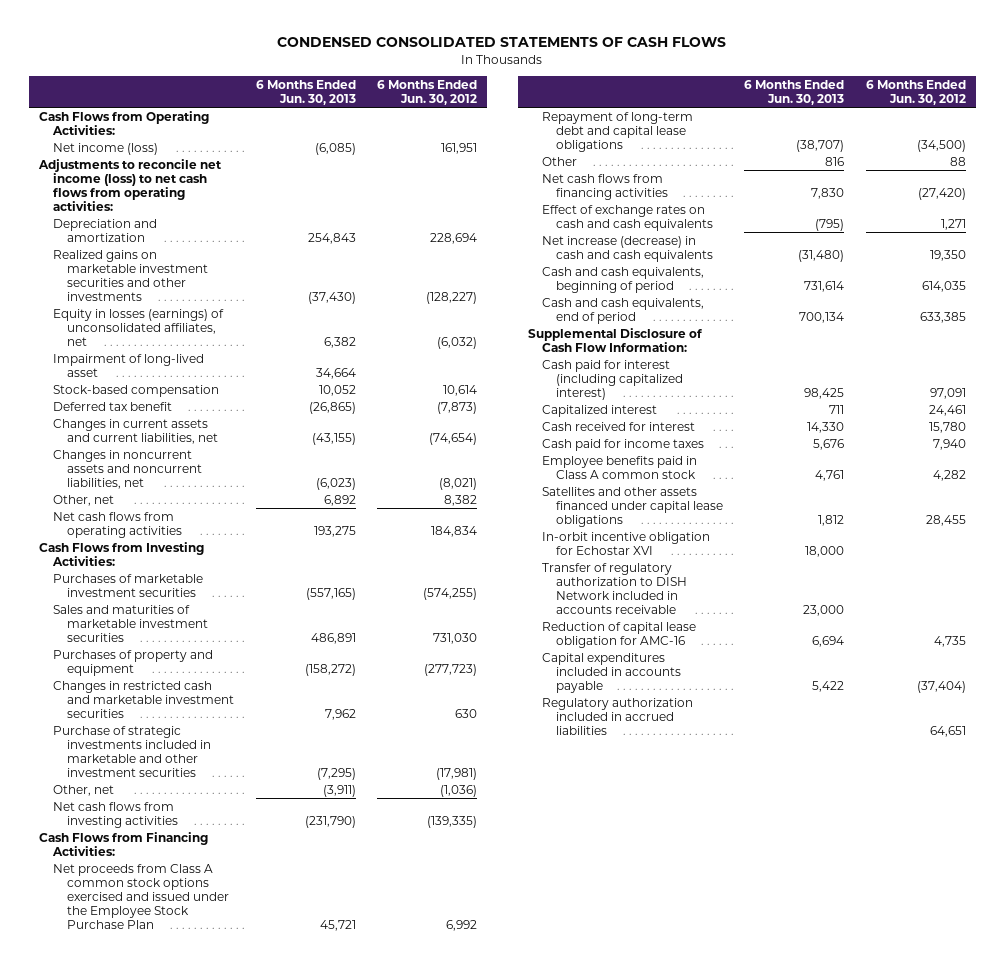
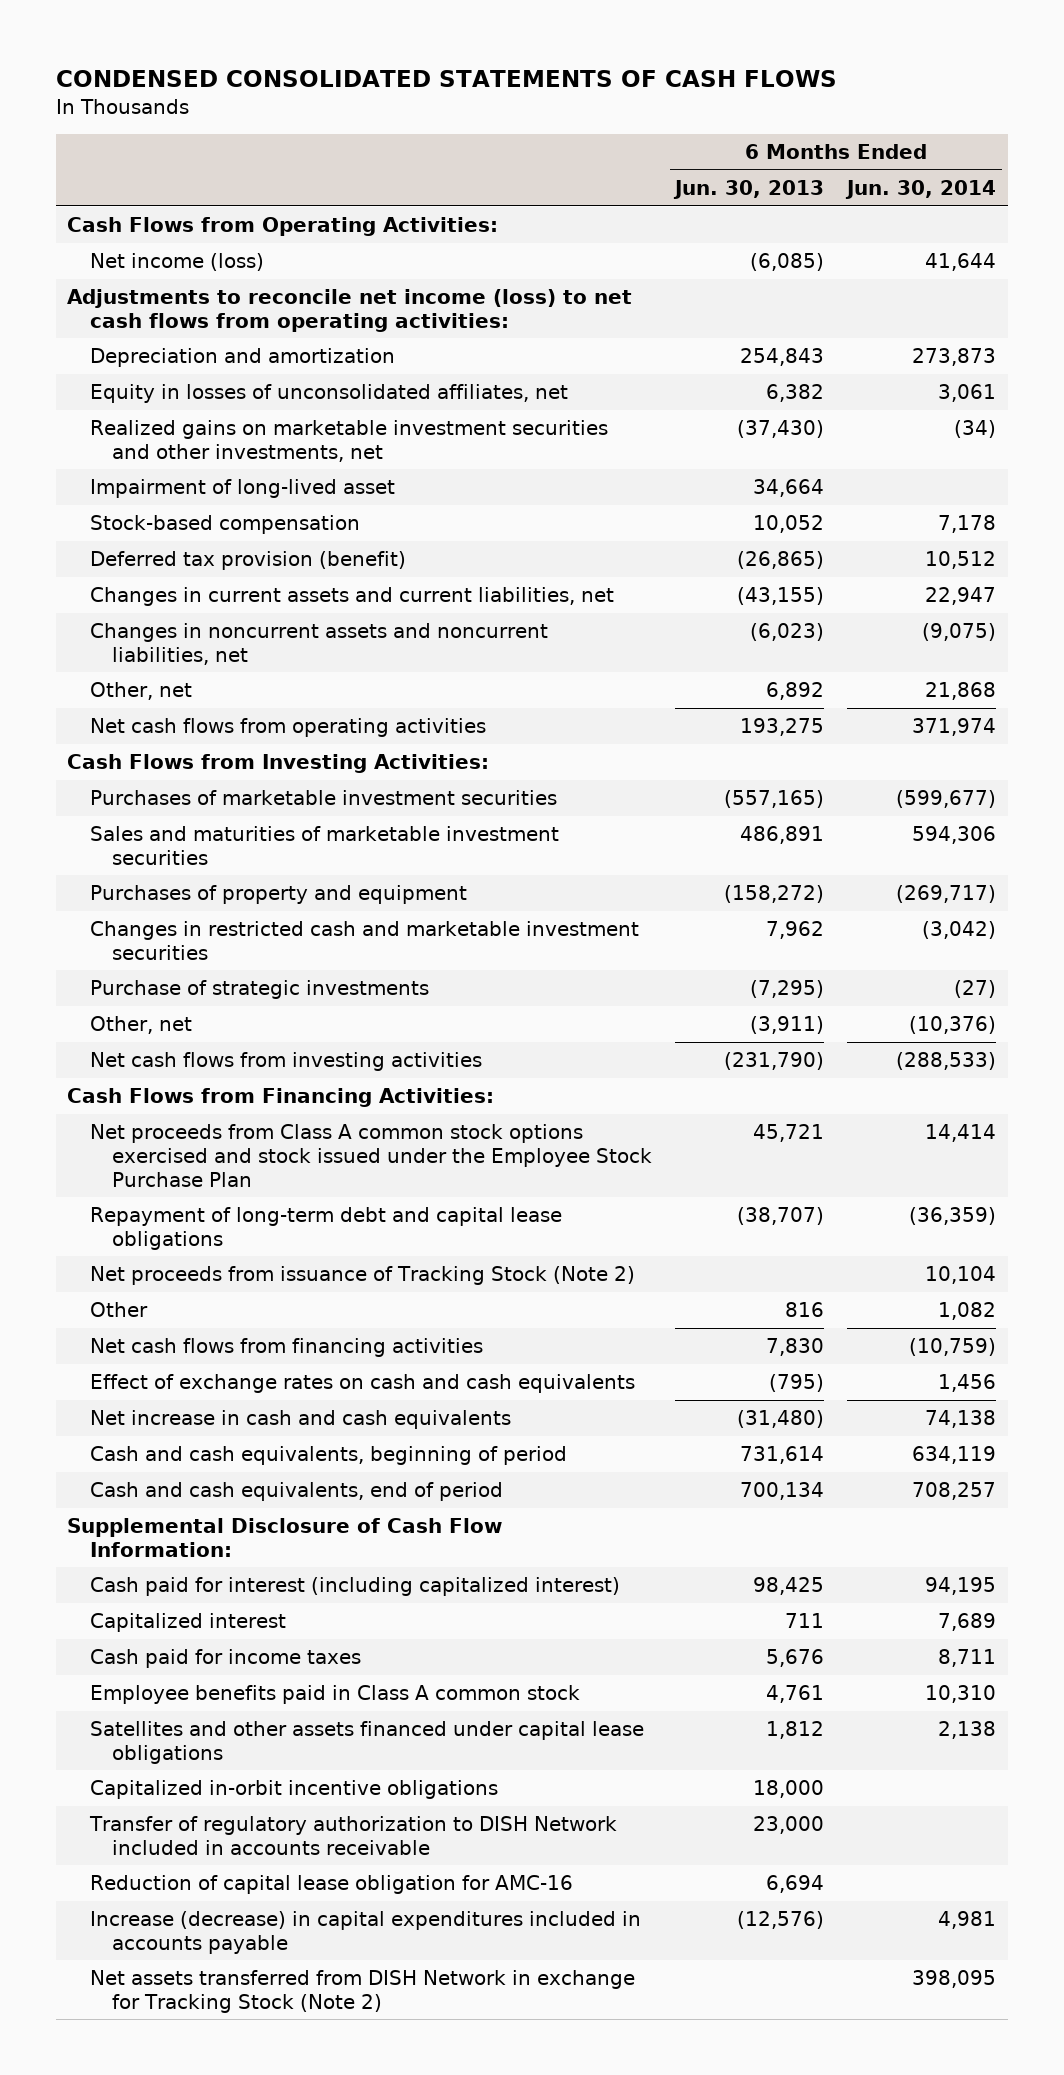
- | 6 Months Ended Jun. 30, 2013 | 6 Months Ended Jun. 30, 2012
+ | 6 Months Ended Jun. 30, 2013 | 6 Months Ended Jun. 30, 2014
- Realized gains on marketable investment securities and other investments | (37,430) | (128,227)
- Equity in losses (earnings) of unconsolidated affiliates, net | 6,382 | (6,032)
+ Equity in losses of unconsolidated affiliates, net | 6,382 | 3,061
+ Realized gains on marketable investment securities and other investments, net | (37,430) | (34)
- Deferred tax benefit | (26,865) | (7,873)
+ Deferred tax provision (benefit) | (26,865) | 10,512
- Purchase of strategic investments included in marketable and other investment securities | (7,295) | (17,981)
+ Purchase of strategic investments | (7,295) | (27)
- Net proceeds from Class A common stock options exercised and issued under the Employee Stock Purchase Plan | 45,721 | 6,992
+ Net proceeds from Class A common stock options exercised and stock issued under the Employee Stock Purchase Plan | 45,721 | 14,414
+ Net proceeds from issuance of Tracking Stock (Note 2) | | 10,104
- Net increase (decrease) in cash and cash equivalents | (31,480) | 19,350
+ Net increase in cash and cash equivalents | (31,480) | 74,138
- Cash received for interest | 14,330 | 15,780
- In-orbit incentive obligation for Echostar XVI | 18,000 |
+ Capitalized in-orbit incentive obligations | 18,000 |
- Capital expenditures included in accounts payable | 5,422 | (37,404)
- Regulatory authorization included in accrued liabilities | | 64,651
+ Increase (decrease) in capital expenditures included in accounts payable | (12,576) | 4,981
+ Net assets transferred from DISH Network in exchange for Tracking Stock (Note 2) | | 398,095

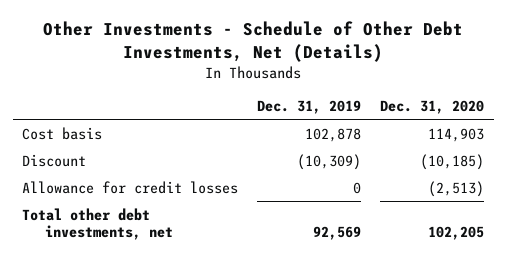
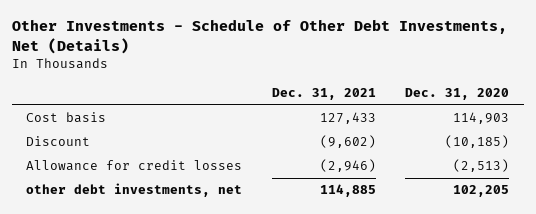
- | Dec. 31, 2019 | Dec. 31, 2020
+ | Dec. 31, 2021 | Dec. 31, 2020
- Total other debt investments, net | 92,569 | 102,205
+ other debt investments, net | 114,885 | 102,205

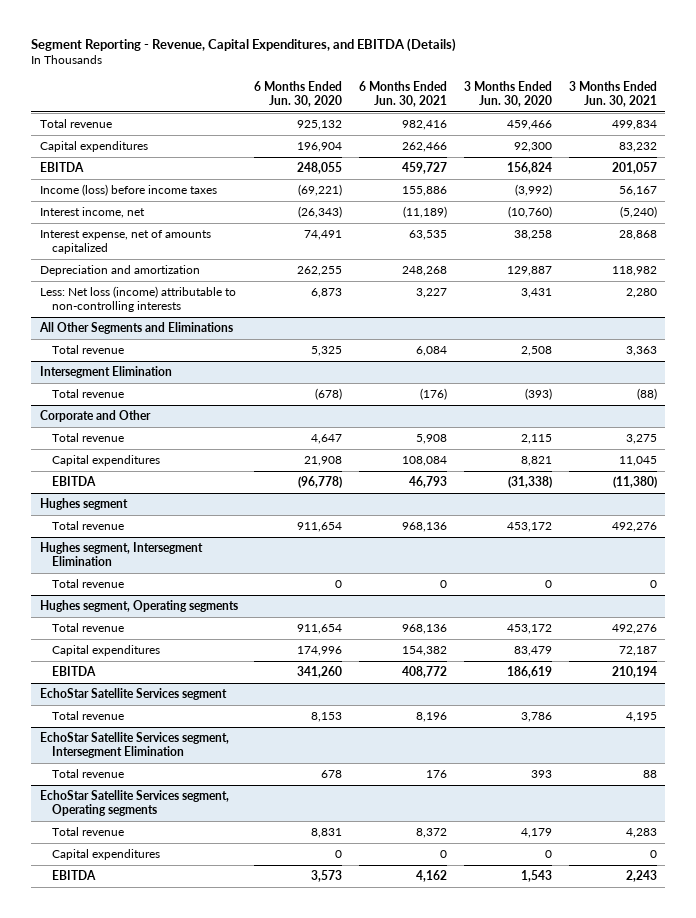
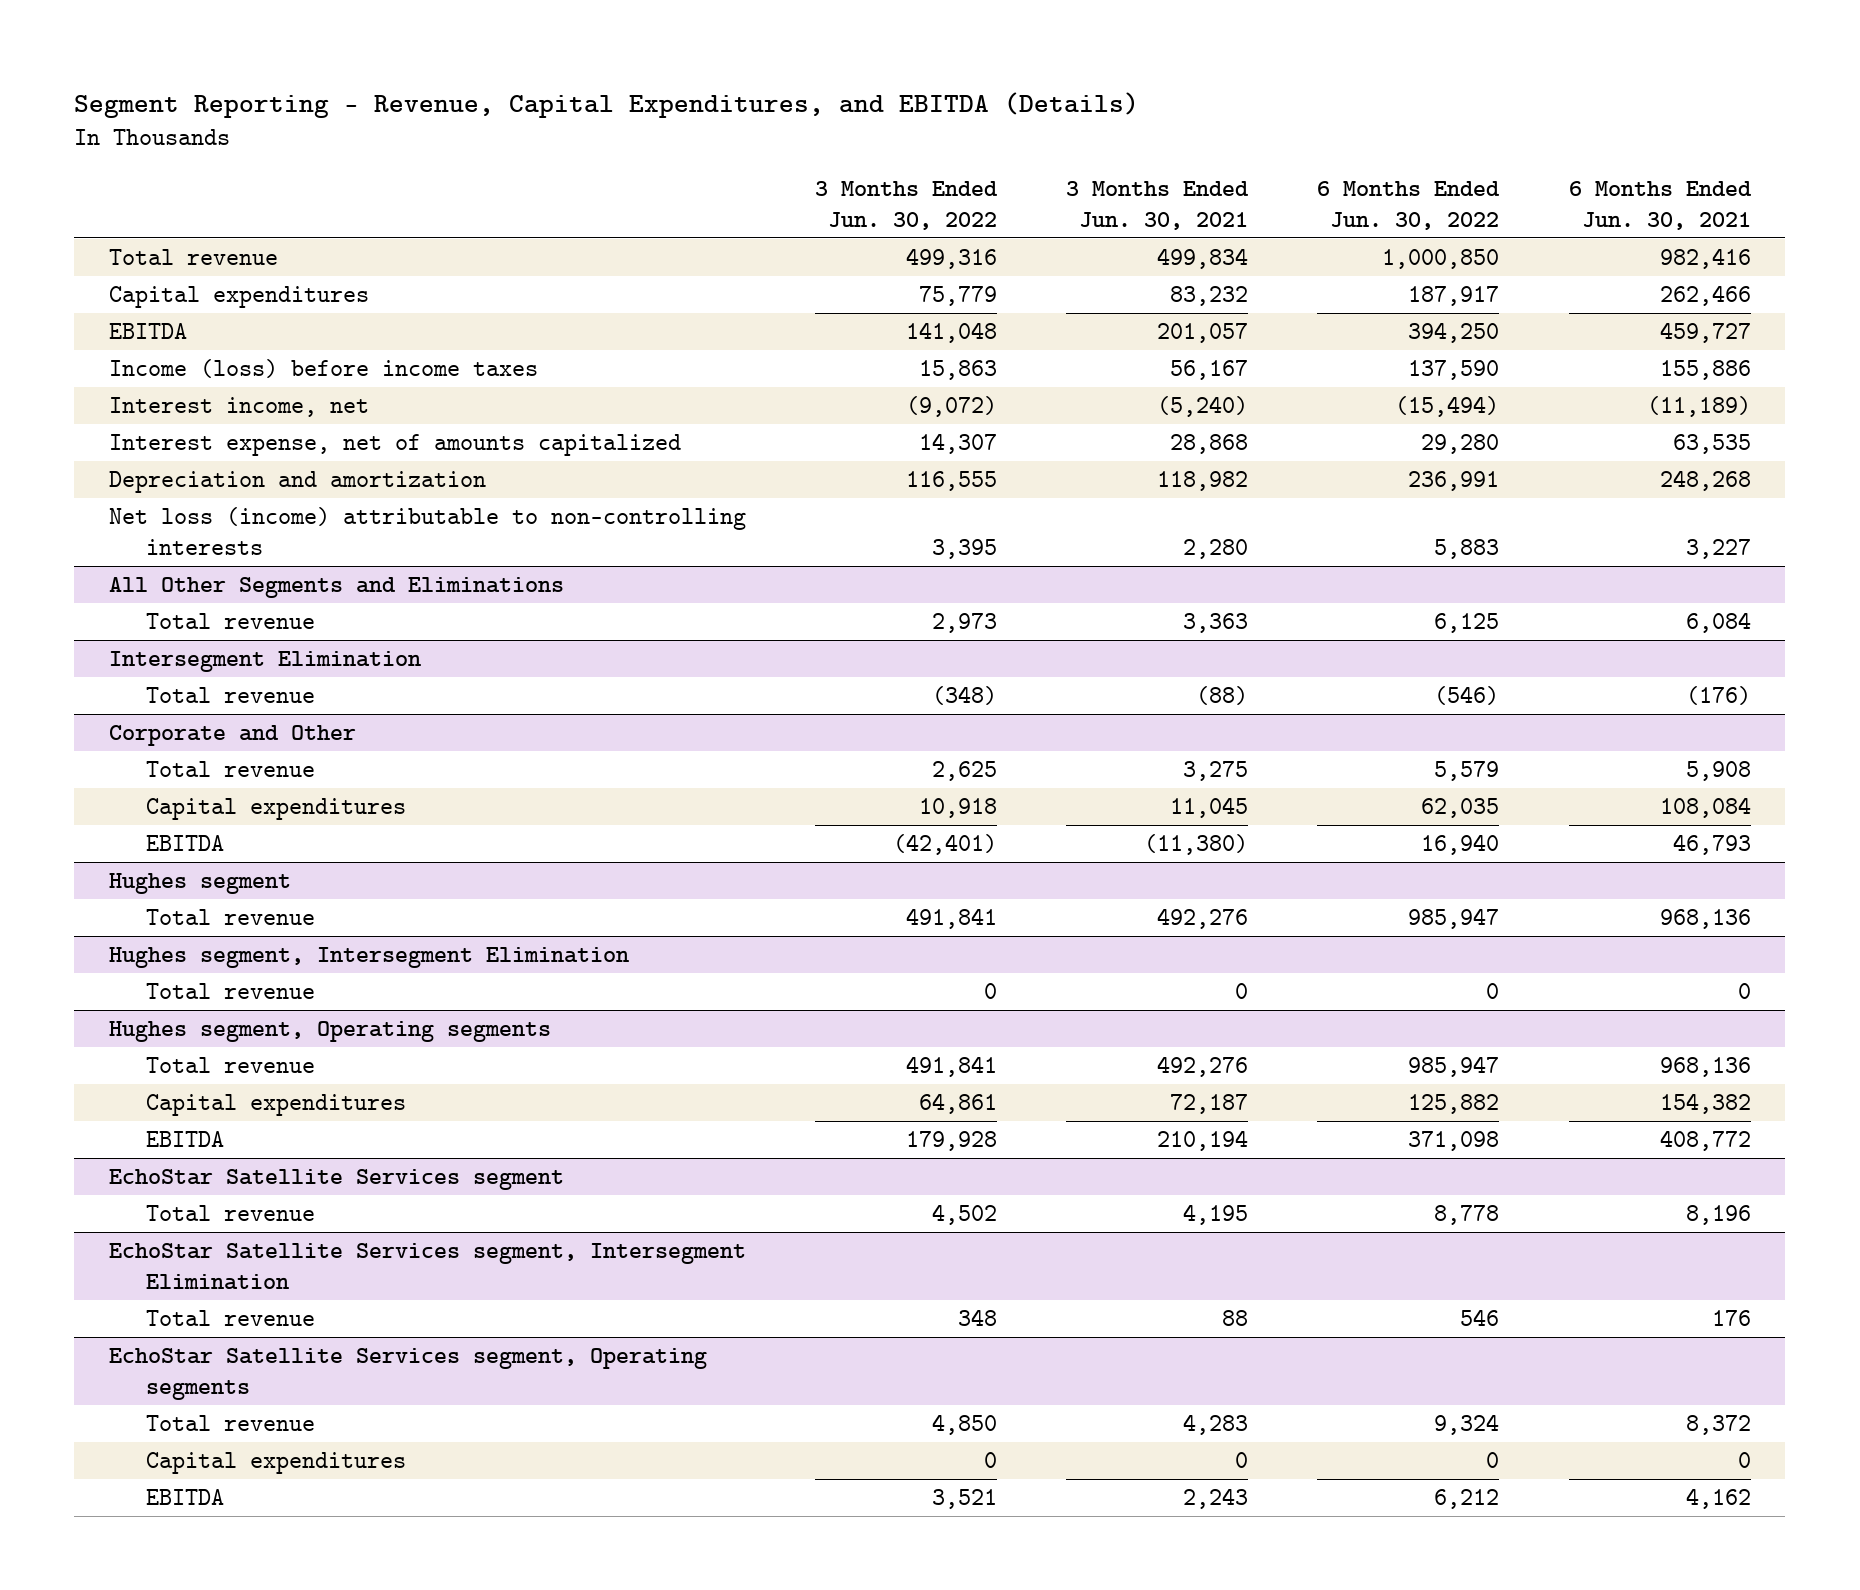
- | 6 Months Ended Jun. 30, 2020 | 6 Months Ended Jun. 30, 2021 | 3 Months Ended Jun. 30, 2020 | 3 Months Ended Jun. 30, 2021
+ | 3 Months Ended Jun. 30, 2022 | 3 Months Ended Jun. 30, 2021 | 6 Months Ended Jun. 30, 2022 | 6 Months Ended Jun. 30, 2021
- Less: Net loss (income) attributable to non-controlling interests | 6,873 | 3,227 | 3,431 | 2,280
+ Net loss (income) attributable to non-controlling interests | 3,395 | 2,280 | 5,883 | 3,227

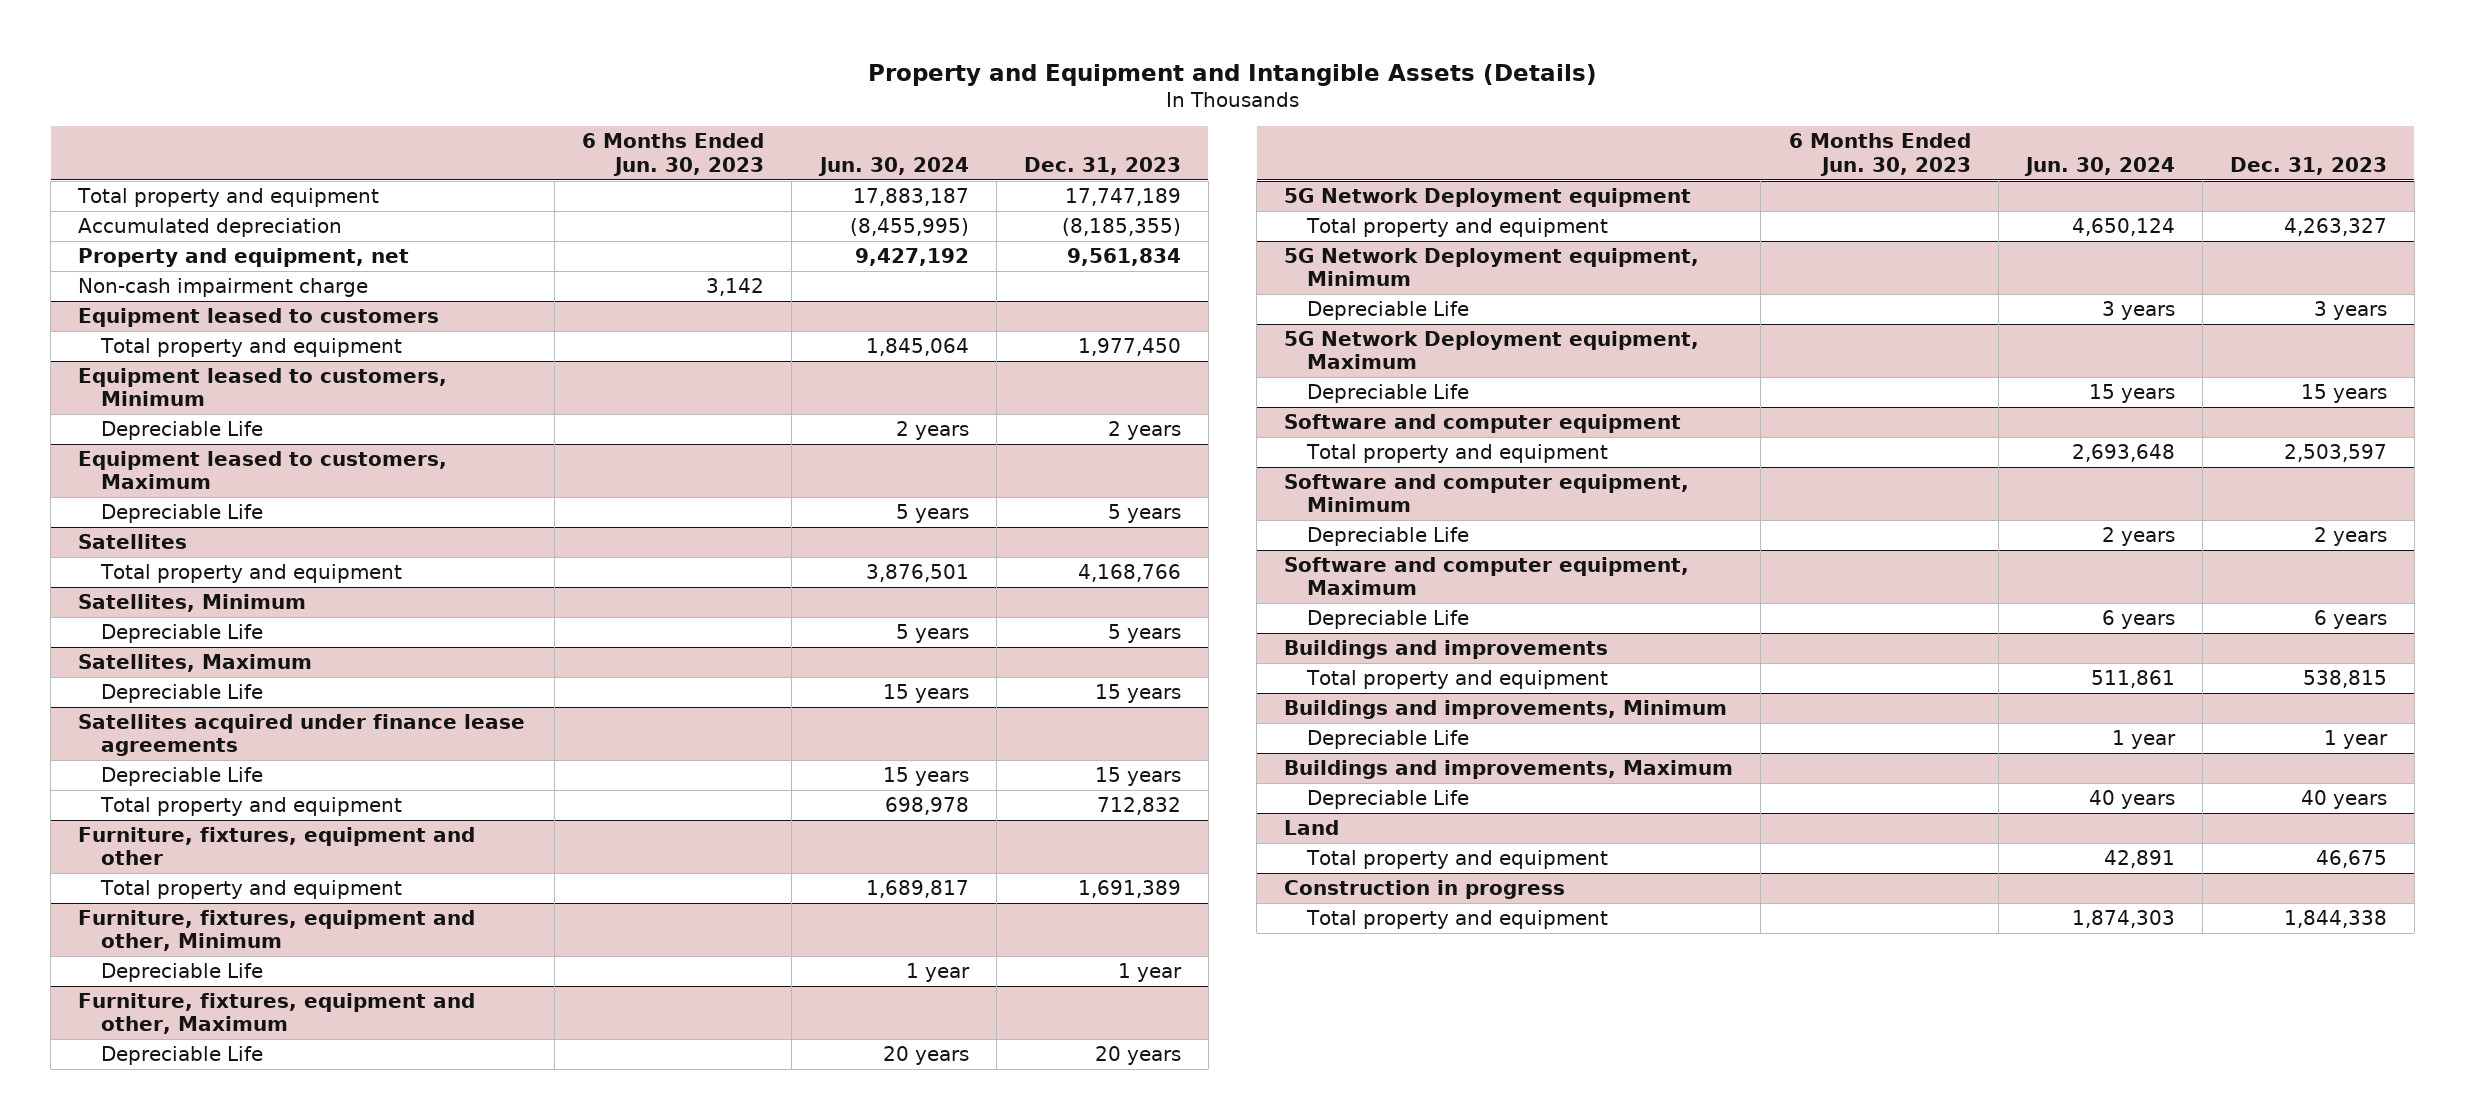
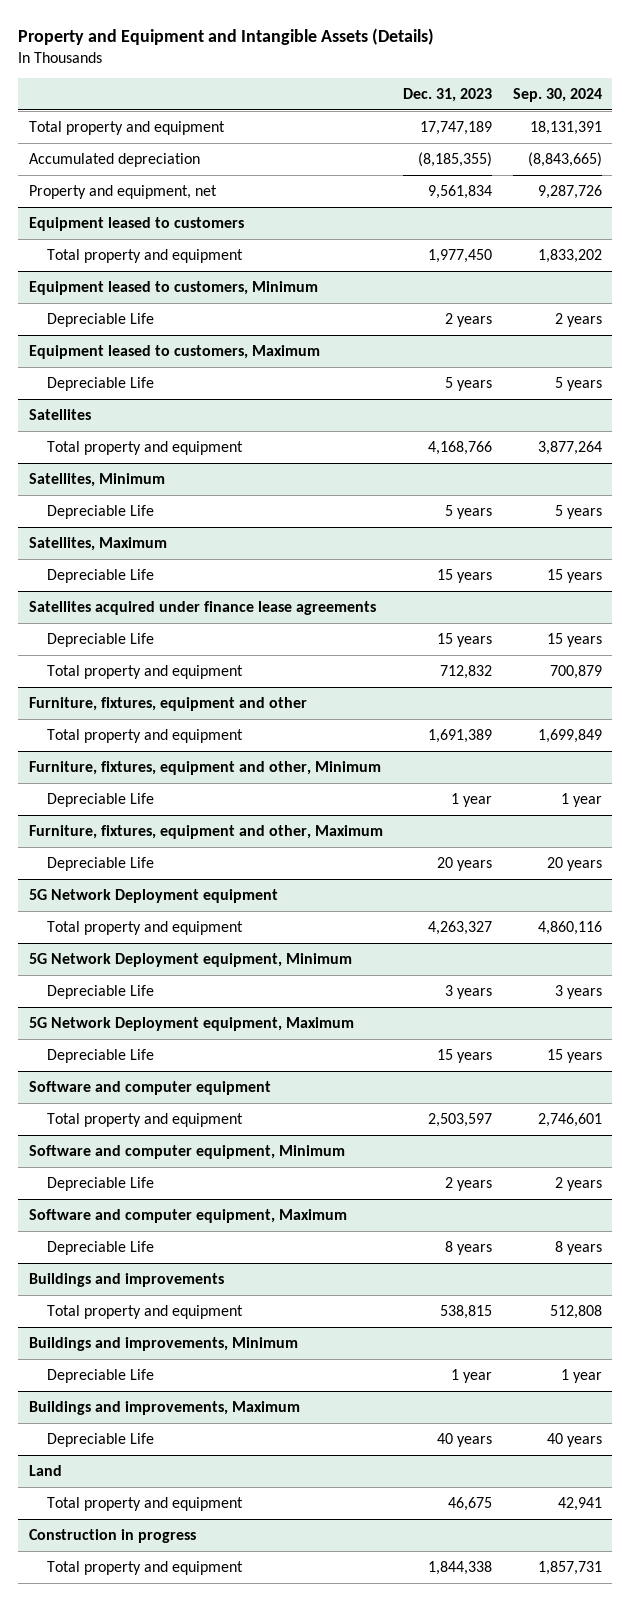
- | 6 Months Ended Jun. 30, 2023 | Jun. 30, 2024 | Dec. 31, 2023
+ | Dec. 31, 2023 | Sep. 30, 2024
- Non-cash impairment charge | 3,142 | |
@ Software and computer equipment, Maximum
- Depreciable Life | | 6 years | 6 years
+ Depreciable Life | 8 years | 8 years

